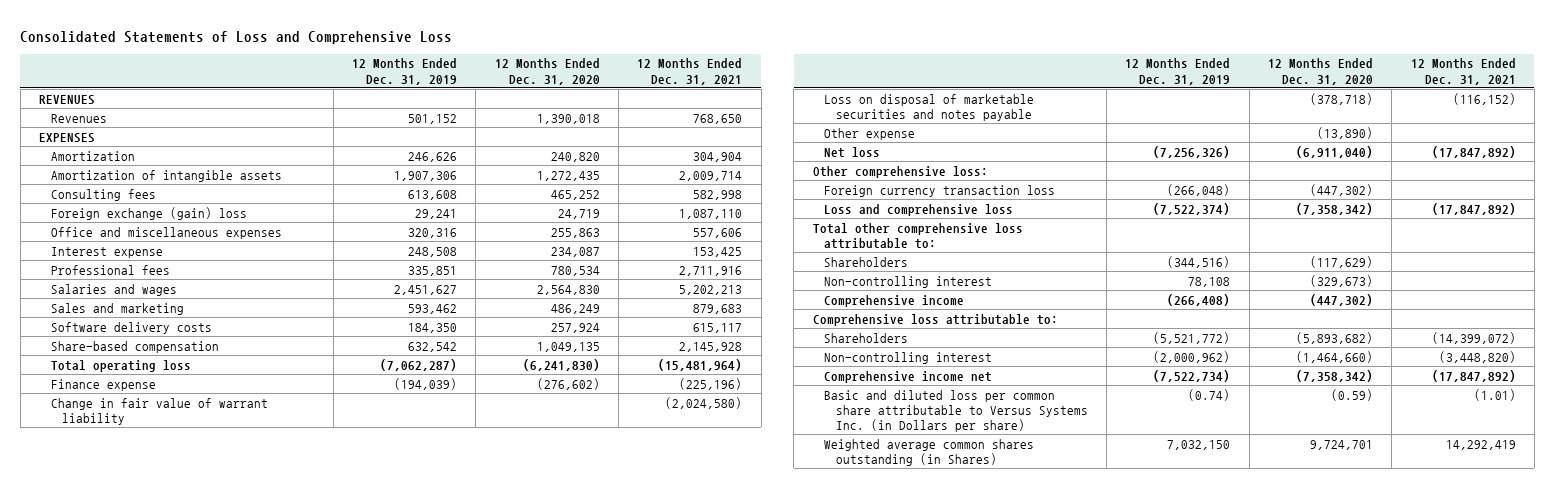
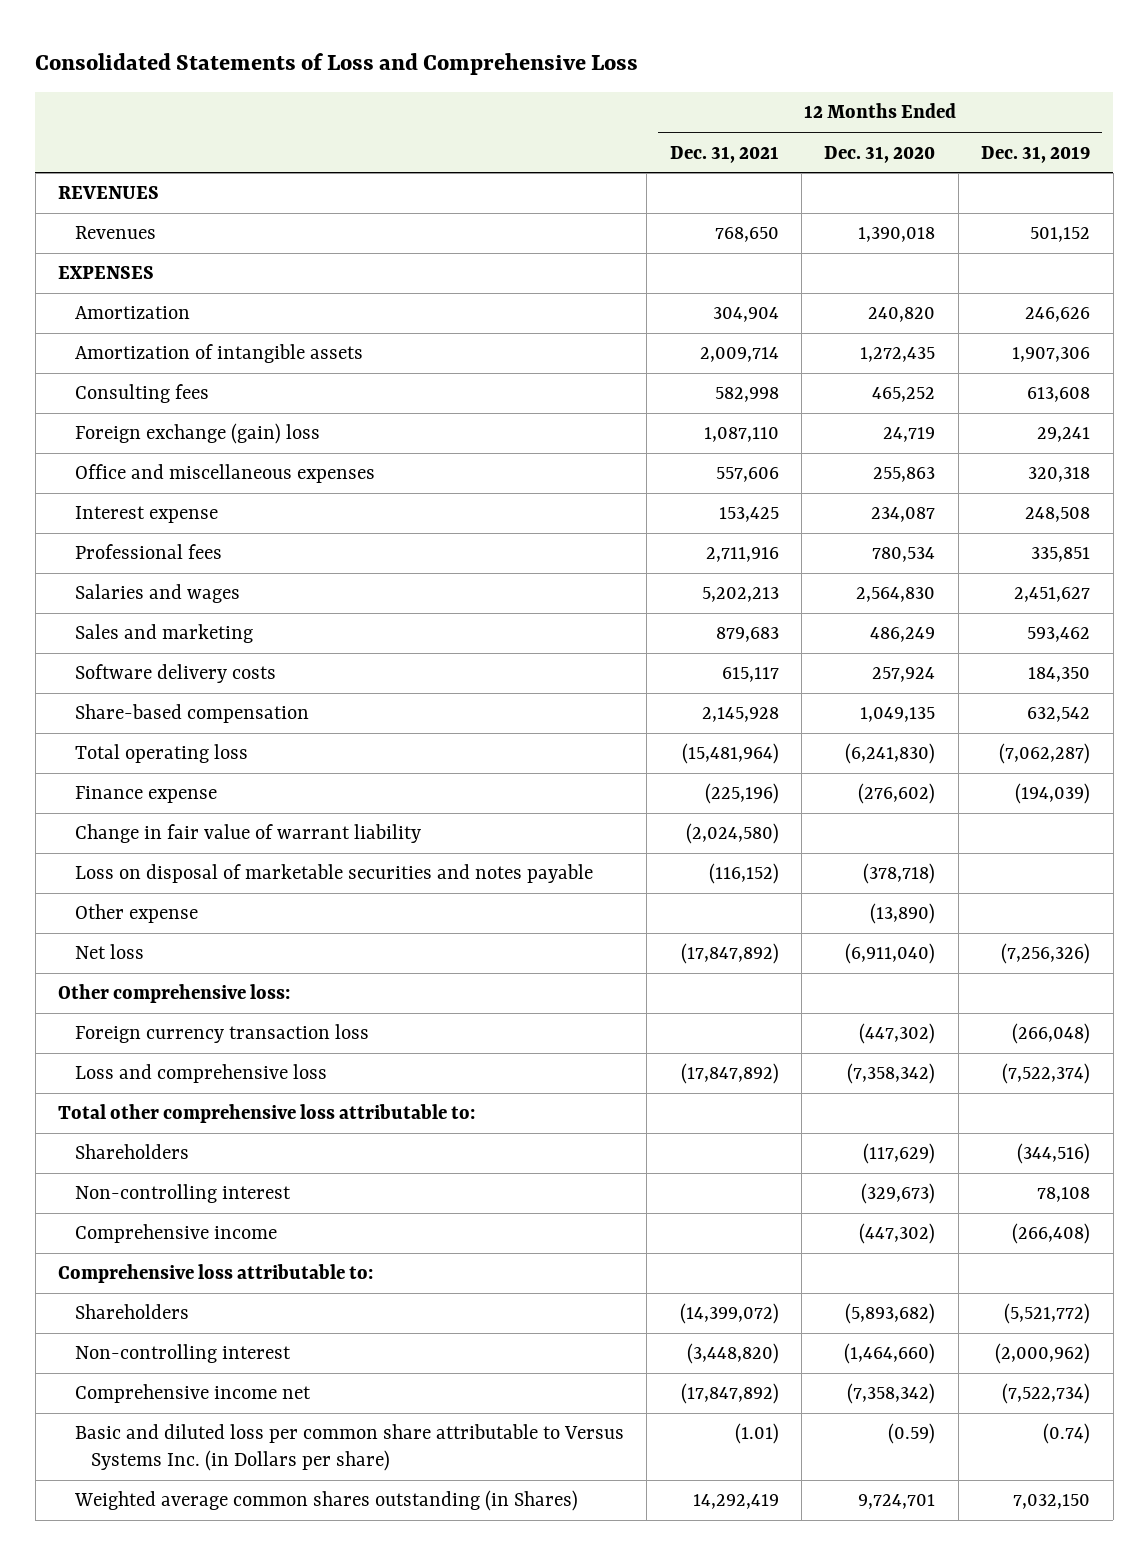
- | 12 Months Ended Dec. 31, 2019 | 12 Months Ended Dec. 31, 2020 | 12 Months Ended Dec. 31, 2021
+ | 12 Months Ended Dec. 31, 2021 | 12 Months Ended Dec. 31, 2020 | 12 Months Ended Dec. 31, 2019
- Office and miscellaneous expenses | 320,316 | 255,863 | 557,606
+ Office and miscellaneous expenses | 557,606 | 255,863 | 320,318

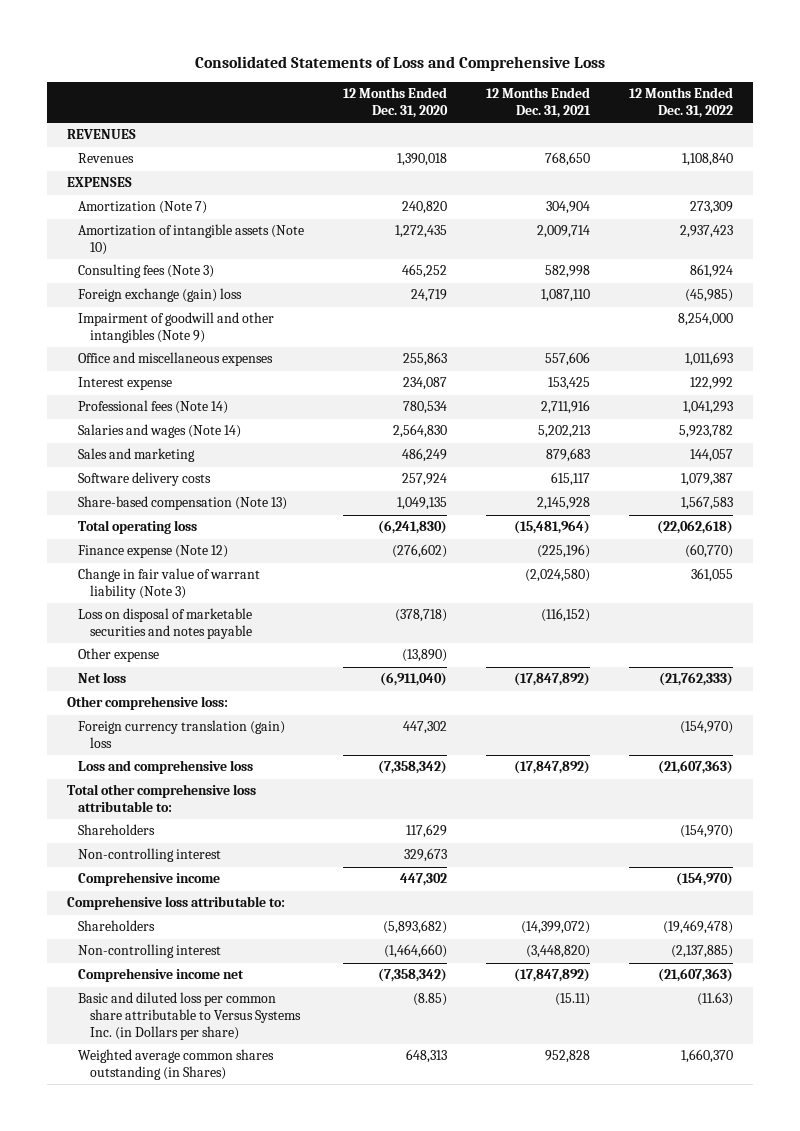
- | 12 Months Ended Dec. 31, 2021 | 12 Months Ended Dec. 31, 2020 | 12 Months Ended Dec. 31, 2019
+ | 12 Months Ended Dec. 31, 2020 | 12 Months Ended Dec. 31, 2021 | 12 Months Ended Dec. 31, 2022
- Amortization | 304,904 | 240,820 | 246,626
- Amortization of intangible assets | 2,009,714 | 1,272,435 | 1,907,306
- Consulting fees | 582,998 | 465,252 | 613,608
+ Amortization (Note 7) | 240,820 | 304,904 | 273,309
+ Amortization of intangible assets (Note 10) | 1,272,435 | 2,009,714 | 2,937,423
+ Consulting fees (Note 3) | 465,252 | 582,998 | 861,924
+ Impairment of goodwill and other intangibles (Note 9) | | | 8,254,000
- Professional fees | 2,711,916 | 780,534 | 335,851
- Salaries and wages | 5,202,213 | 2,564,830 | 2,451,627
+ Professional fees (Note 14) | 780,534 | 2,711,916 | 1,041,293
+ Salaries and wages (Note 14) | 2,564,830 | 5,202,213 | 5,923,782
- Share-based compensation | 2,145,928 | 1,049,135 | 632,542
+ Share-based compensation (Note 13) | 1,049,135 | 2,145,928 | 1,567,583
- Finance expense | (225,196) | (276,602) | (194,039)
- Change in fair value of warrant liability | (2,024,580) | |
+ Finance expense (Note 12) | (276,602) | (225,196) | (60,770)
+ Change in fair value of warrant liability (Note 3) | | (2,024,580) | 361,055
- Foreign currency transaction loss | | (447,302) | (266,048)
+ Foreign currency translation (gain) loss | 447,302 | | (154,970)
- Shareholders | | (117,629) | (344,516)
- Non-controlling interest | | (329,673) | 78,108
- Comprehensive income | | (447,302) | (266,408)
+ Shareholders | 117,629 | | (154,970)
+ Non-controlling interest | 329,673 | |
+ Comprehensive income | 447,302 | | (154,970)
- Basic and diluted loss per common share attributable to Versus Systems Inc. (in Dollars per share) | (1.01) | (0.59) | (0.74)
- Weighted average common shares outstanding (in Shares) | 14,292,419 | 9,724,701 | 7,032,150
+ Basic and diluted loss per common share attributable to Versus Systems Inc. (in Dollars per share) | (8.85) | (15.11) | (11.63)
+ Weighted average common shares outstanding (in Shares) | 648,313 | 952,828 | 1,660,370

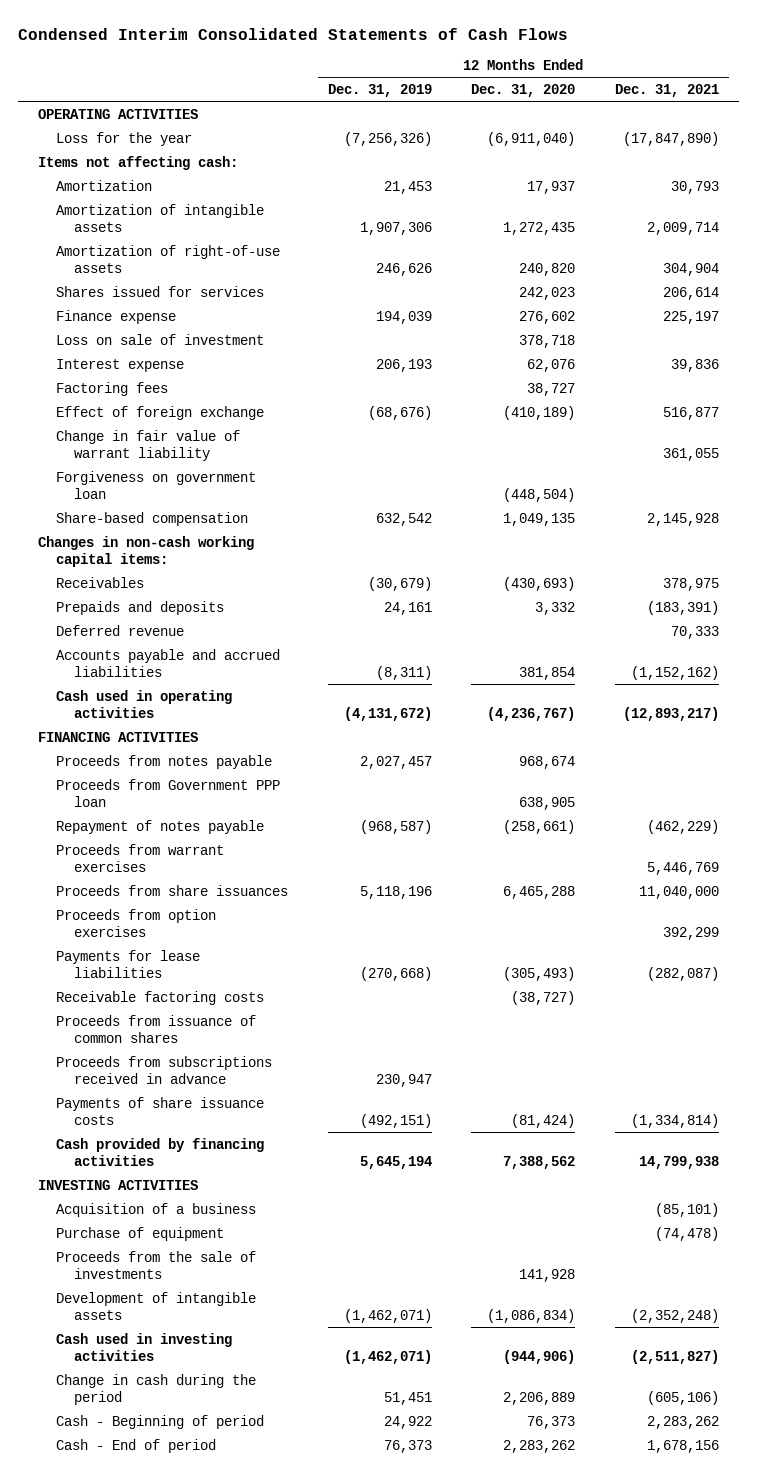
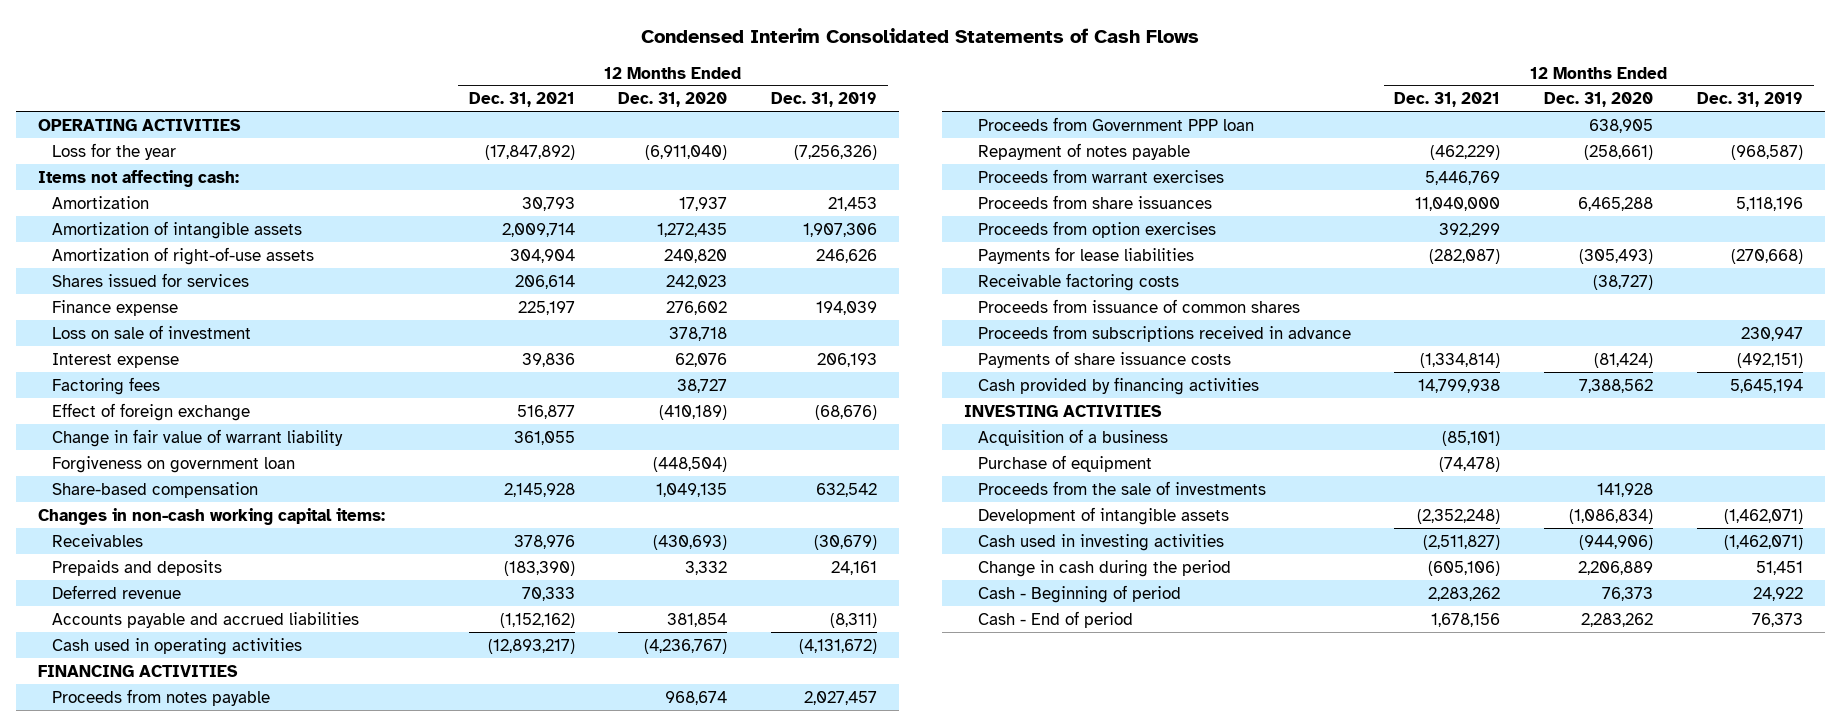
- | 12 Months Ended Dec. 31, 2019 | 12 Months Ended Dec. 31, 2020 | 12 Months Ended Dec. 31, 2021
+ | 12 Months Ended Dec. 31, 2021 | 12 Months Ended Dec. 31, 2020 | 12 Months Ended Dec. 31, 2019
- Loss for the year | (7,256,326) | (6,911,040) | (17,847,890)
+ Loss for the year | (17,847,892) | (6,911,040) | (7,256,326)
- Receivables | (30,679) | (430,693) | 378,975
- Prepaids and deposits | 24,161 | 3,332 | (183,391)
+ Receivables | 378,976 | (430,693) | (30,679)
+ Prepaids and deposits | (183,390) | 3,332 | 24,161

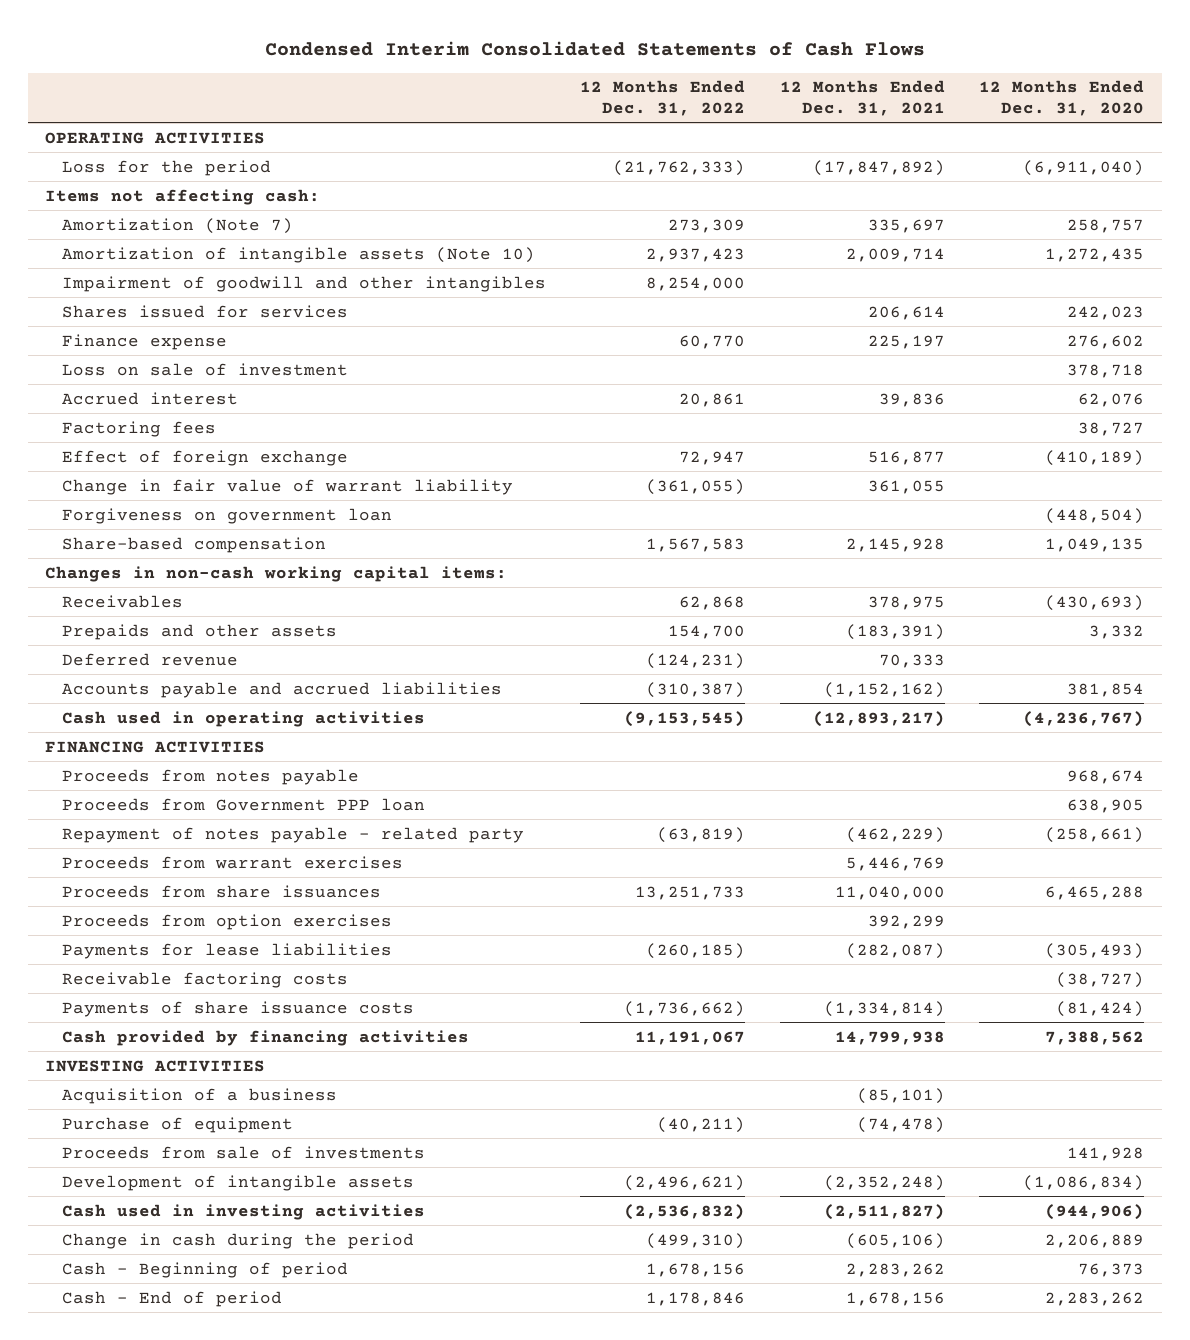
- | 12 Months Ended Dec. 31, 2021 | 12 Months Ended Dec. 31, 2020 | 12 Months Ended Dec. 31, 2019
+ | 12 Months Ended Dec. 31, 2022 | 12 Months Ended Dec. 31, 2021 | 12 Months Ended Dec. 31, 2020
- Loss for the year | (17,847,892) | (6,911,040) | (7,256,326)
+ Loss for the period | (21,762,333) | (17,847,892) | (6,911,040)
- Amortization | 30,793 | 17,937 | 21,453
- Amortization of intangible assets | 2,009,714 | 1,272,435 | 1,907,306
- Amortization of right-of-use assets | 304,904 | 240,820 | 246,626
+ Amortization (Note 7) | 273,309 | 335,697 | 258,757
+ Amortization of intangible assets (Note 10) | 2,937,423 | 2,009,714 | 1,272,435
+ Impairment of goodwill and other intangibles | 8,254,000 | |
- Interest expense | 39,836 | 62,076 | 206,193
+ Accrued interest | 20,861 | 39,836 | 62,076
- Receivables | 378,976 | (430,693) | (30,679)
- Prepaids and deposits | (183,390) | 3,332 | 24,161
+ Receivables | 62,868 | 378,975 | (430,693)
+ Prepaids and other assets | 154,700 | (183,391) | 3,332
- Repayment of notes payable | (462,229) | (258,661) | (968,587)
+ Repayment of notes payable - related party | (63,819) | (462,229) | (258,661)
- Proceeds from issuance of common shares
- Proceeds from subscriptions received in advance | | | 230,947
- Proceeds from the sale of investments | | 141,928 |
+ Proceeds from sale of investments | | | 141,928

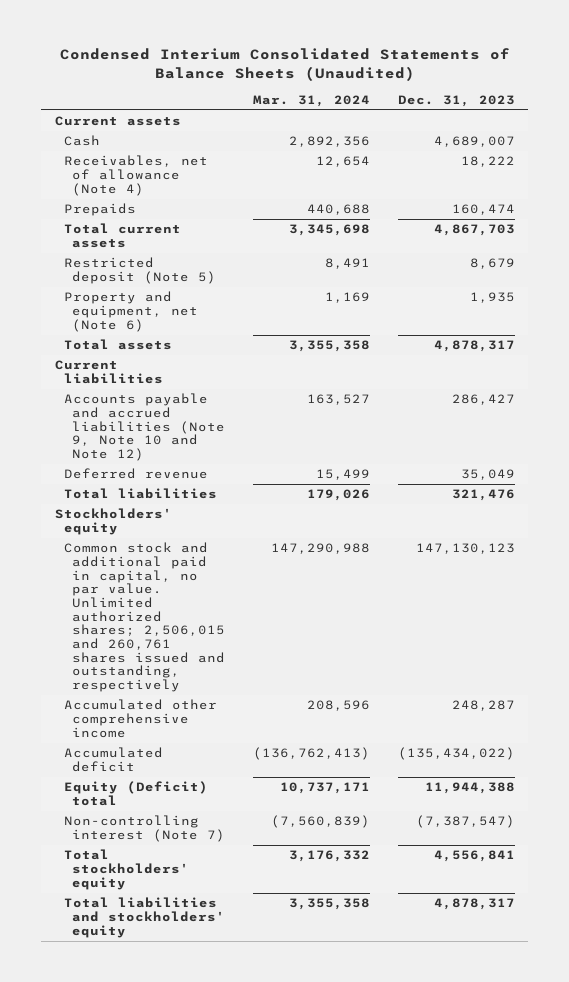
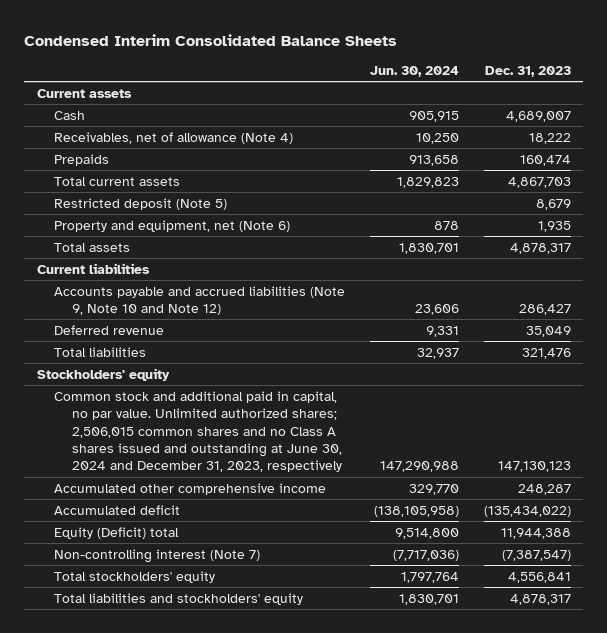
- Condensed Interium Consolidated Statements of Balance Sheets (Unaudited)
+ Condensed Interim Consolidated Balance Sheets
- | Mar. 31, 2024 | Dec. 31, 2023
+ | Jun. 30, 2024 | Dec. 31, 2023
- Common stock and additional paid in capital, no par value. Unlimited authorized shares; 2,506,015 and 260,761 shares issued and outstanding, respectively | 147,290,988 | 147,130,123
+ Common stock and additional paid in capital, no par value. Unlimited authorized shares; 2,506,015 common shares and no Class A shares issued and outstanding at June 30, 2024 and December 31, 2023, respectively | 147,290,988 | 147,130,123

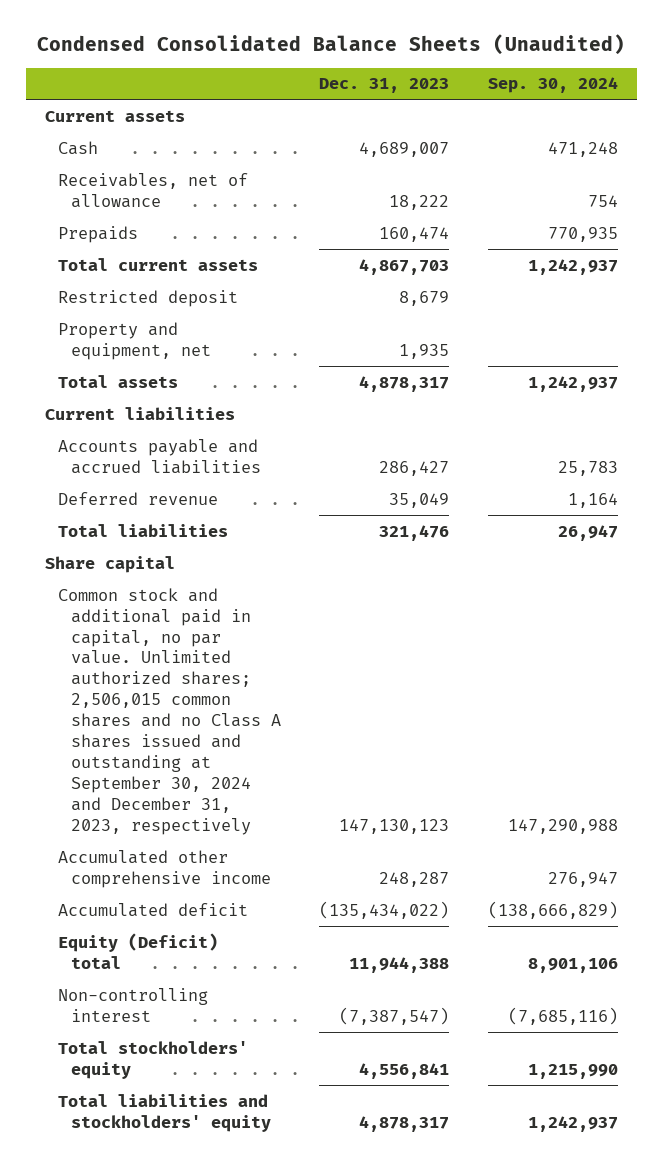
- Condensed Interim Consolidated Balance Sheets
+ Condensed Consolidated Balance Sheets (Unaudited)
- | Jun. 30, 2024 | Dec. 31, 2023
+ | Dec. 31, 2023 | Sep. 30, 2024
- Receivables, net of allowance (Note 4) | 10,250 | 18,222
+ Receivables, net of allowance | 18,222 | 754
- Restricted deposit (Note 5) | | 8,679
- Property and equipment, net (Note 6) | 878 | 1,935
+ Restricted deposit | 8,679 |
+ Property and equipment, net | 1,935 |
- Accounts payable and accrued liabilities (Note 9, Note 10 and Note 12) | 23,606 | 286,427
+ Accounts payable and accrued liabilities | 286,427 | 25,783
- Stockholders' equity
- Common stock and additional paid in capital, no par value. Unlimited authorized shares; 2,506,015 common shares and no Class A shares issued and outstanding at June 30, 2024 and December 31, 2023, respectively | 147,290,988 | 147,130,123
+ Share capital
+ Common stock and additional paid in capital, no par value. Unlimited authorized shares; 2,506,015 common shares and no Class A shares issued and outstanding at September 30, 2024 and December 31, 2023, respectively | 147,130,123 | 147,290,988
- Non-controlling interest (Note 7) | (7,717,036) | (7,387,547)
+ Non-controlling interest | (7,387,547) | (7,685,116)

